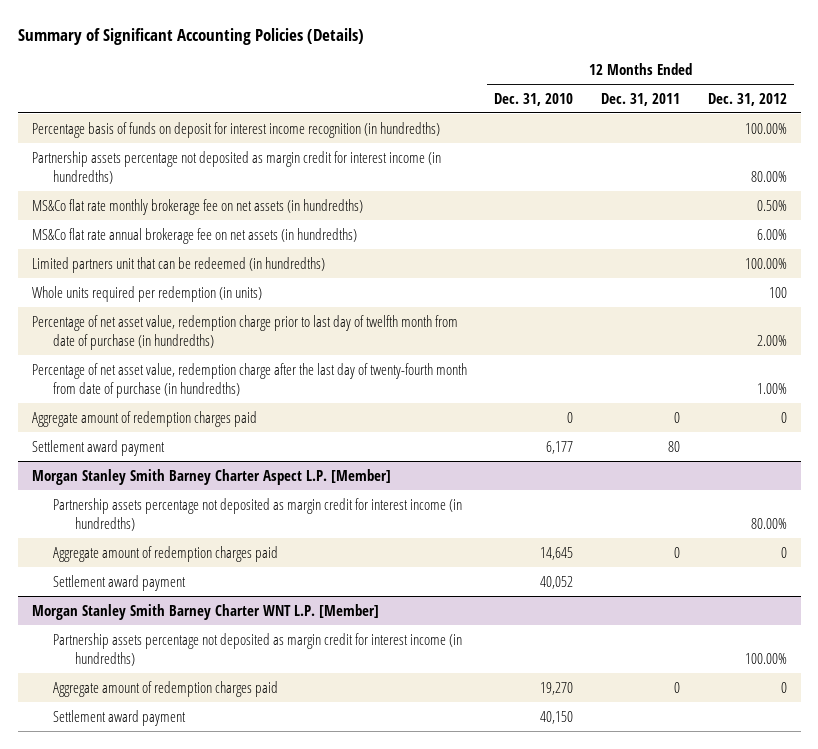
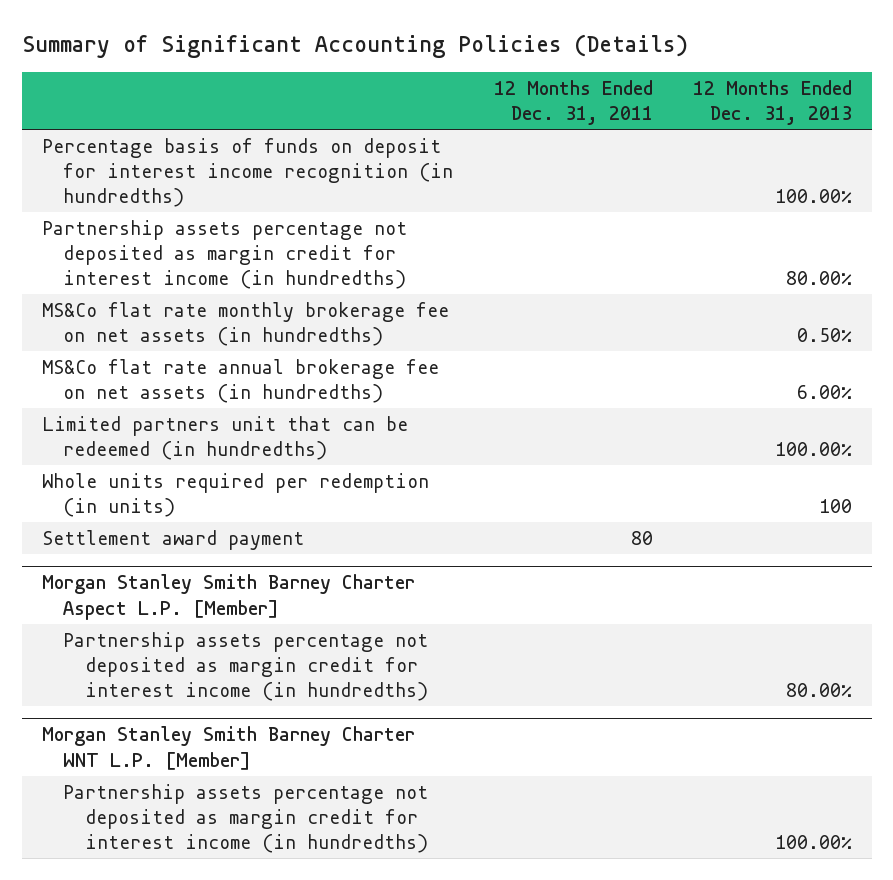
- | 12 Months Ended Dec. 31, 2010 | 12 Months Ended Dec. 31, 2011 | 12 Months Ended Dec. 31, 2012
+ | 12 Months Ended Dec. 31, 2011 | 12 Months Ended Dec. 31, 2013
- Percentage of net asset value, redemption charge prior to last day of twelfth month from date of purchase (in hundredths) | | | 2.00%
- Percentage of net asset value, redemption charge after the last day of twenty-fourth month from date of purchase (in hundredths) | | | 1.00%
- Aggregate amount of redemption charges paid | 0 | 0 | 0
@ Morgan Stanley Smith Barney Charter Aspect L.P. [Member]
- Aggregate amount of redemption charges paid | 14,645 | 0 | 0
- Settlement award payment | 40,052 | |
@ Morgan Stanley Smith Barney Charter WNT L.P. [Member]
- Aggregate amount of redemption charges paid | 19,270 | 0 | 0
- Settlement award payment | 40,150 | |

